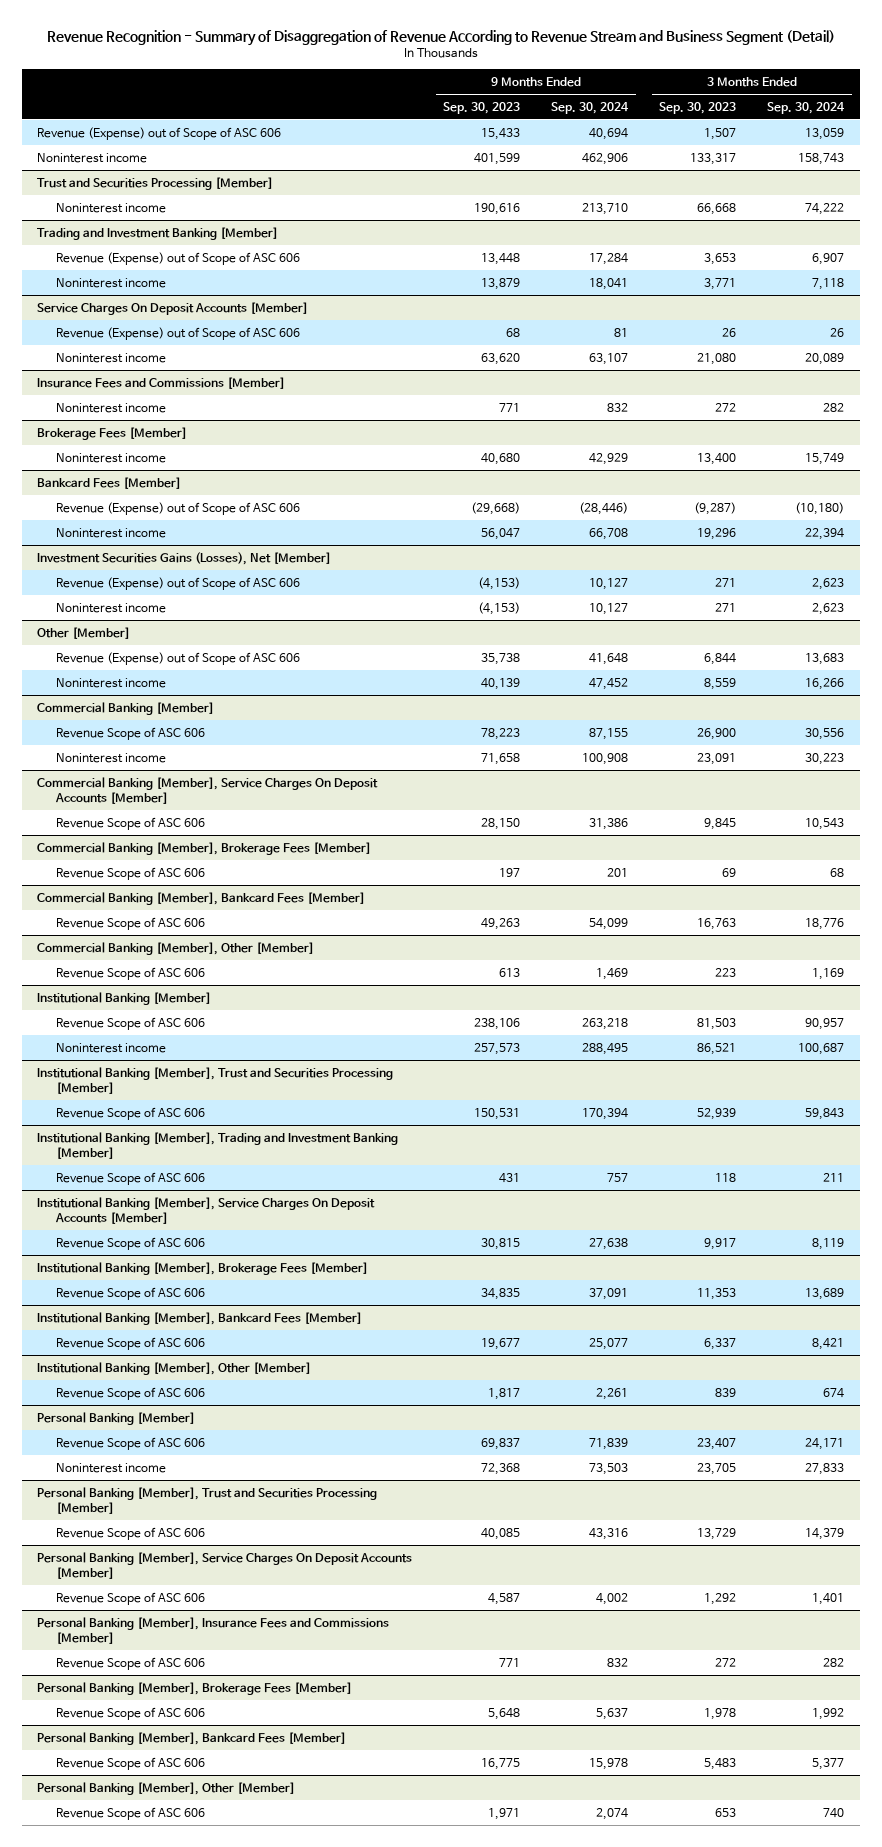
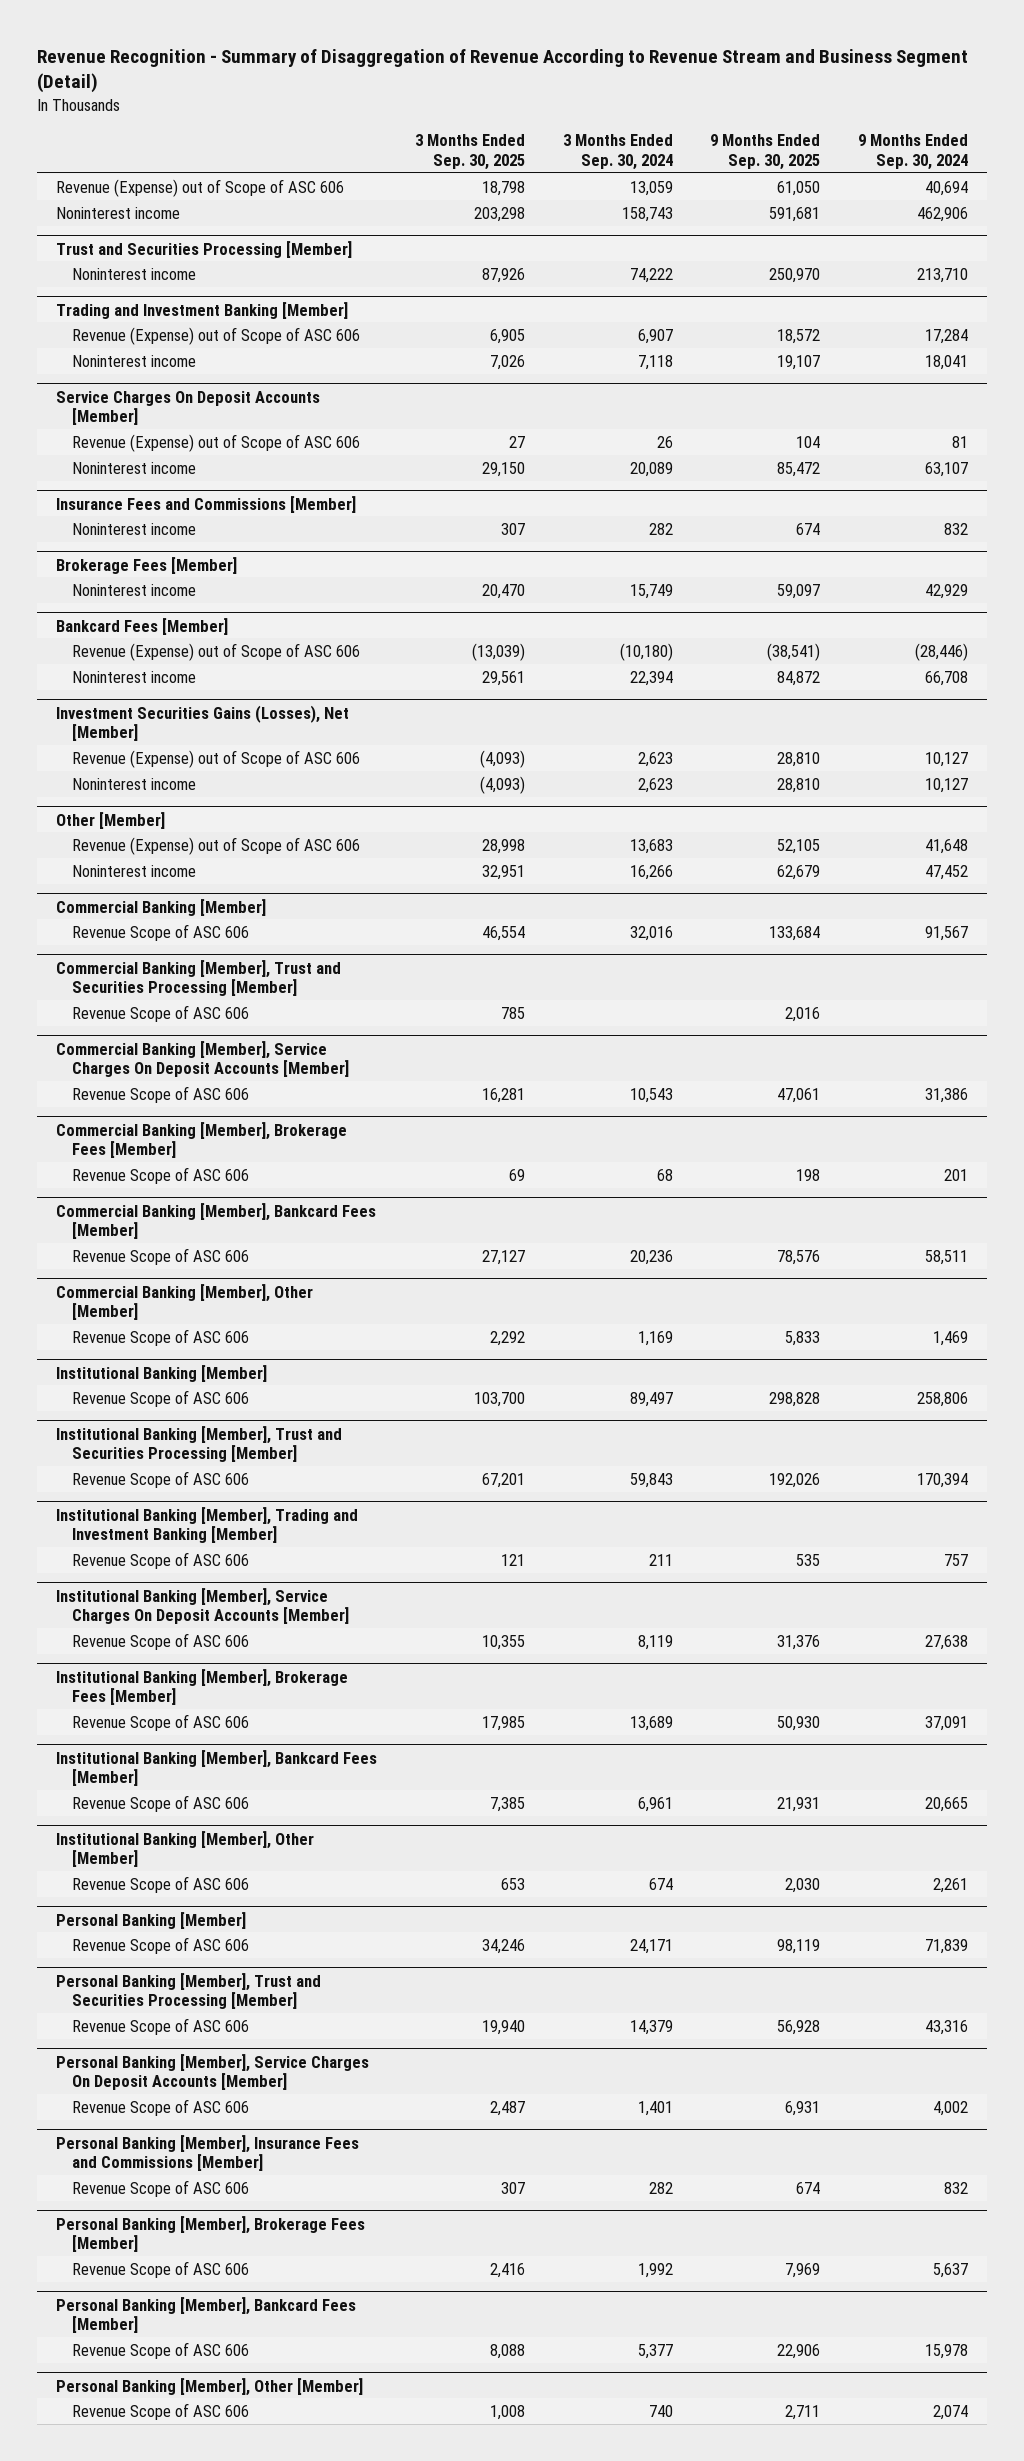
- | 9 Months Ended Sep. 30, 2023 | 9 Months Ended Sep. 30, 2024 | 3 Months Ended Sep. 30, 2023 | 3 Months Ended Sep. 30, 2024
+ | 3 Months Ended Sep. 30, 2025 | 3 Months Ended Sep. 30, 2024 | 9 Months Ended Sep. 30, 2025 | 9 Months Ended Sep. 30, 2024
@ Commercial Banking [Member]
- Revenue Scope of ASC 606 | 78,223 | 87,155 | 26,900 | 30,556
- Noninterest income | 71,658 | 100,908 | 23,091 | 30,223
+ Revenue Scope of ASC 606 | 46,554 | 32,016 | 133,684 | 91,567
+ Commercial Banking [Member], Trust and Securities Processing [Member]
+ Revenue Scope of ASC 606 | 785 | | 2,016 |
@ Commercial Banking [Member], Bankcard Fees [Member]
- Revenue Scope of ASC 606 | 49,263 | 54,099 | 16,763 | 18,776
+ Revenue Scope of ASC 606 | 27,127 | 20,236 | 78,576 | 58,511
@ Institutional Banking [Member]
- Revenue Scope of ASC 606 | 238,106 | 263,218 | 81,503 | 90,957
- Noninterest income | 257,573 | 288,495 | 86,521 | 100,687
+ Revenue Scope of ASC 606 | 103,700 | 89,497 | 298,828 | 258,806
@ Institutional Banking [Member], Bankcard Fees [Member]
- Revenue Scope of ASC 606 | 19,677 | 25,077 | 6,337 | 8,421
+ Revenue Scope of ASC 606 | 7,385 | 6,961 | 21,931 | 20,665
@ Personal Banking [Member]
- Noninterest income | 72,368 | 73,503 | 23,705 | 27,833

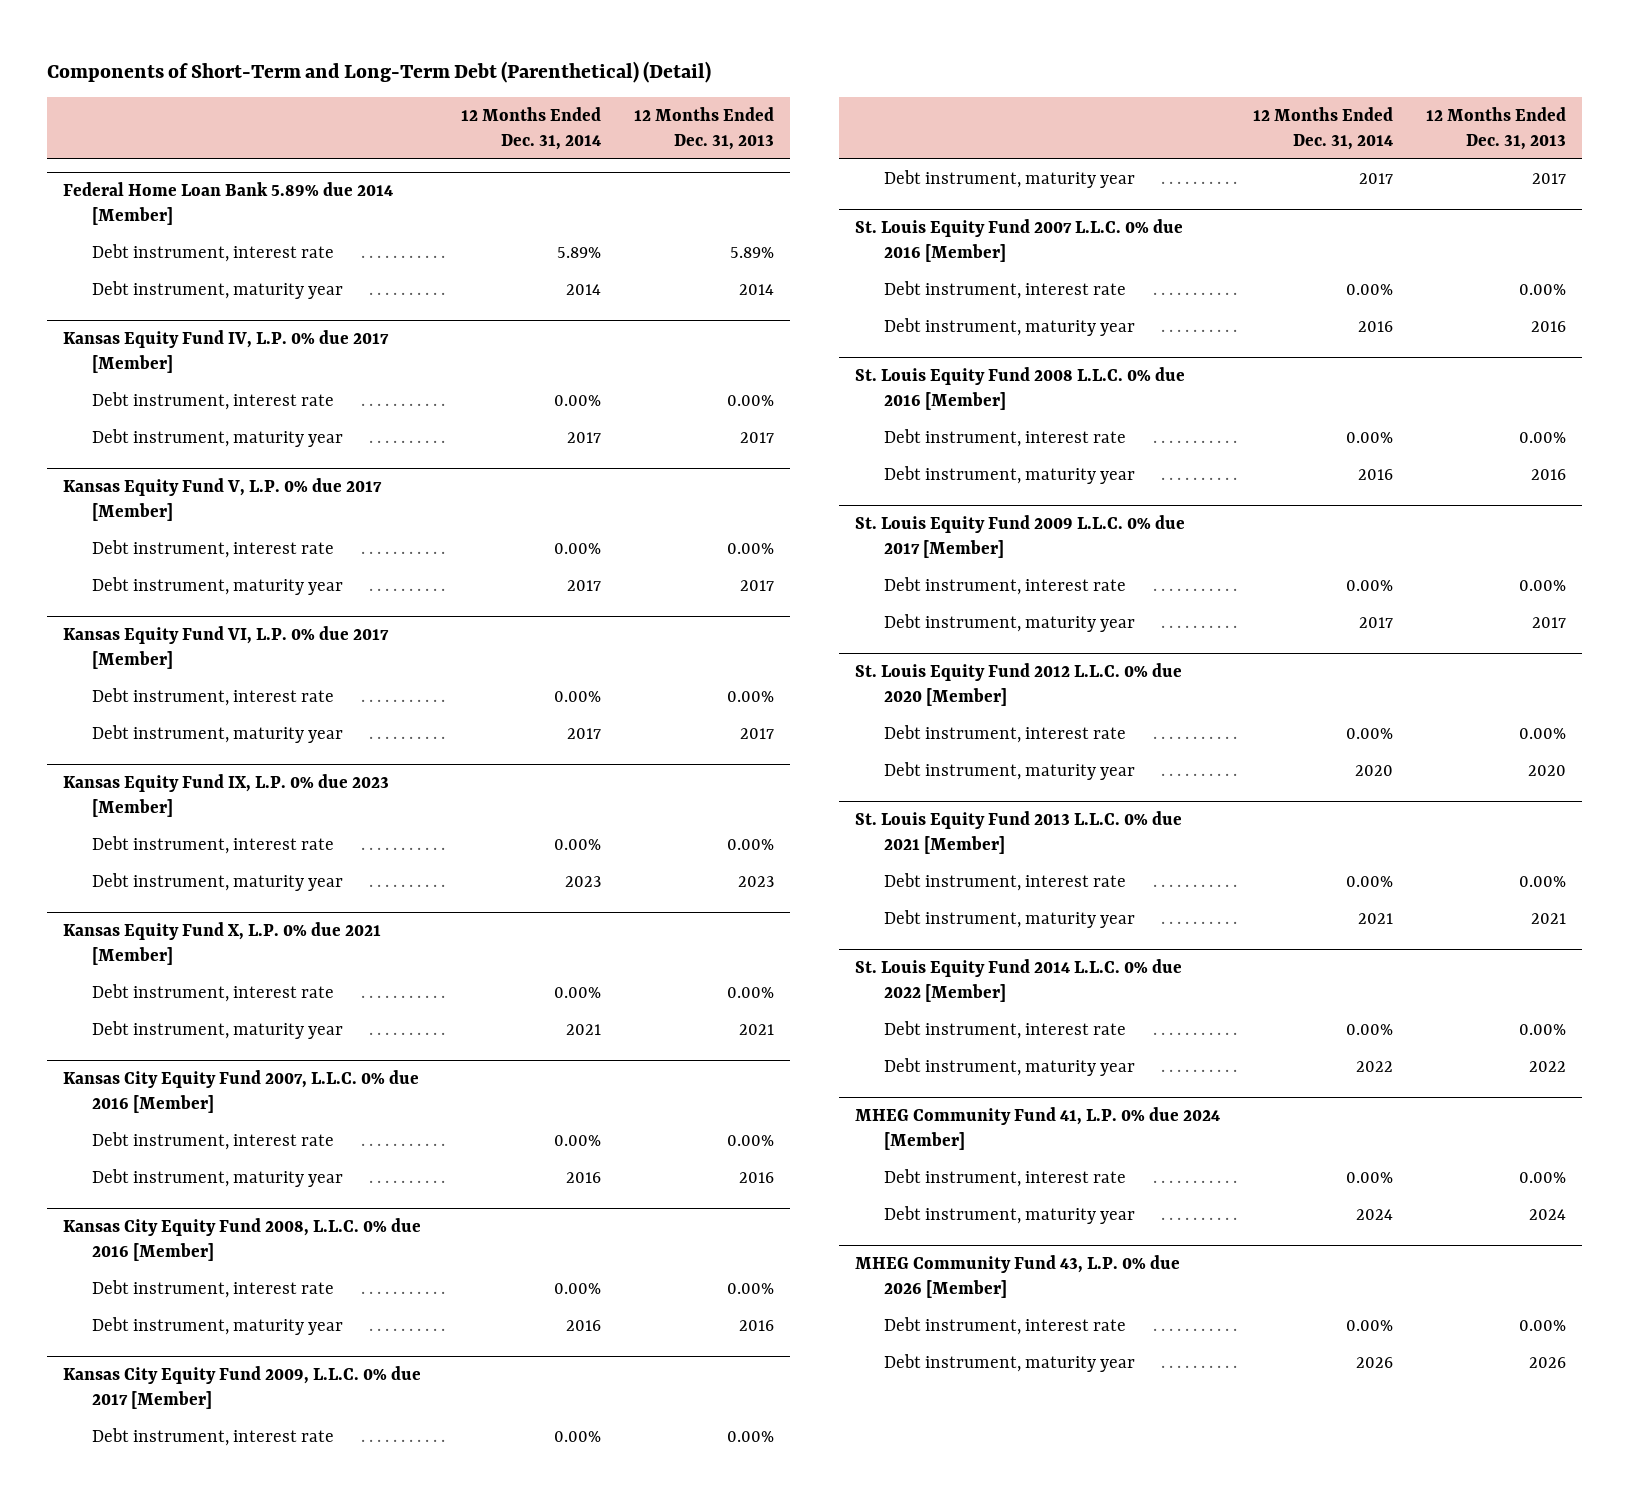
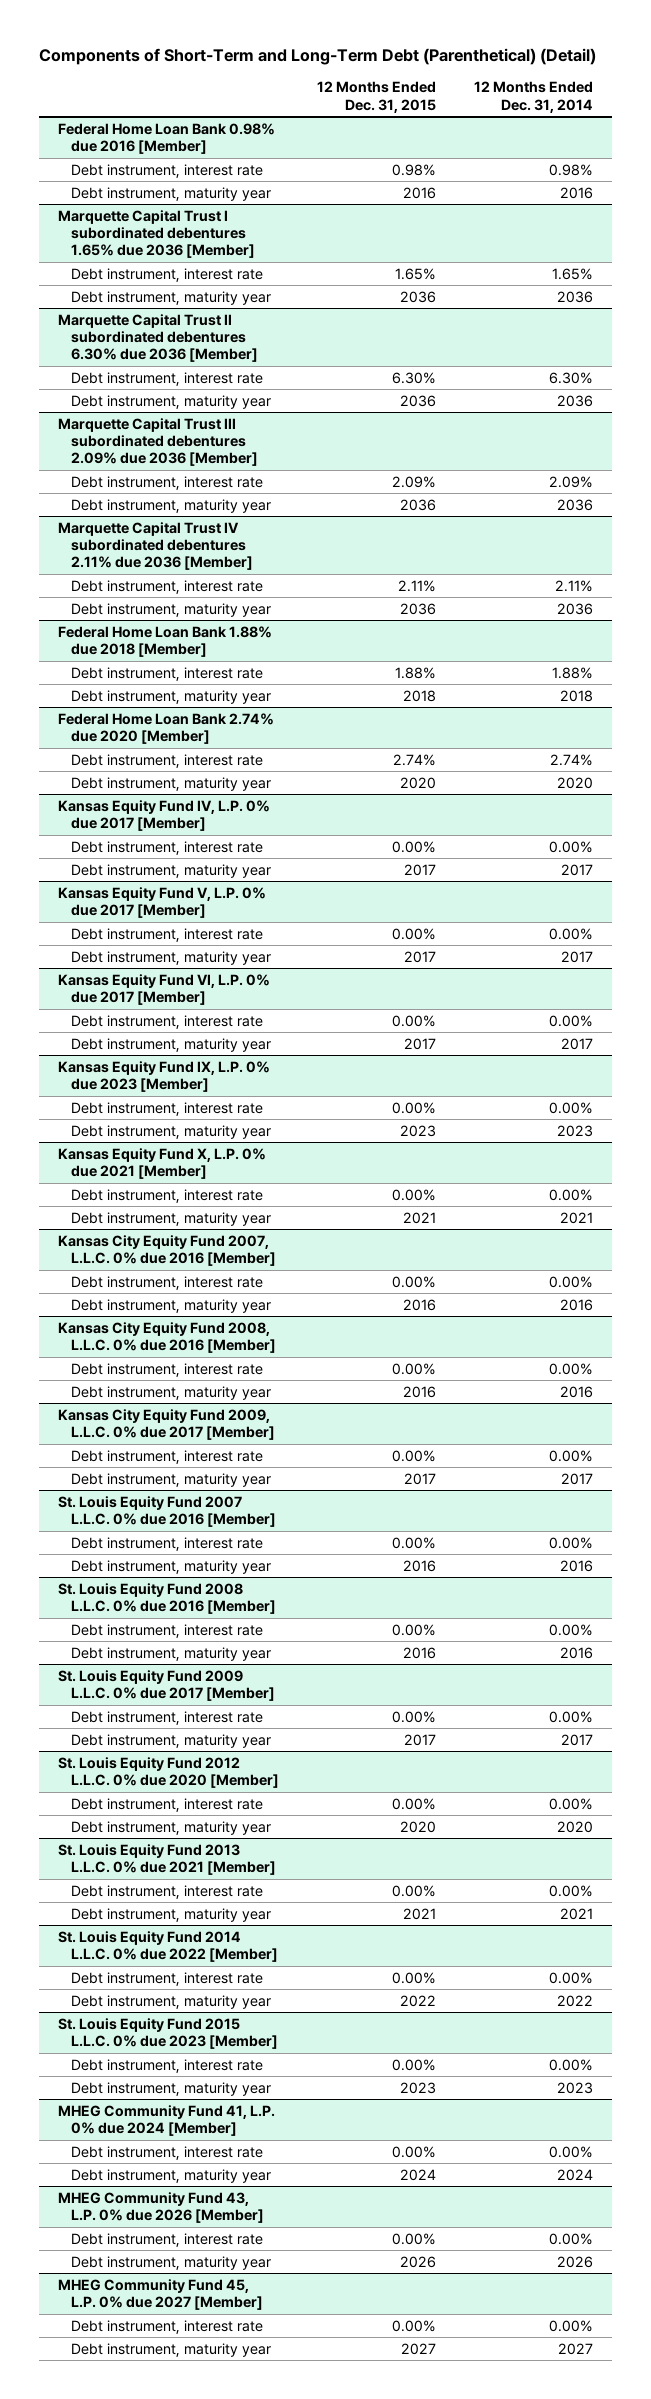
- | 12 Months Ended Dec. 31, 2014 | 12 Months Ended Dec. 31, 2013
+ | 12 Months Ended Dec. 31, 2015 | 12 Months Ended Dec. 31, 2014
- Federal Home Loan Bank 5.89% due 2014 [Member]
- Debt instrument, interest rate | 5.89% | 5.89%
- Debt instrument, maturity year | 2014 | 2014
+ Federal Home Loan Bank 0.98% due 2016 [Member]
+ Debt instrument, interest rate | 0.98% | 0.98%
+ Debt instrument, maturity year | 2016 | 2016
+ Marquette Capital Trust I subordinated debentures 1.65% due 2036 [Member]
+ Debt instrument, interest rate | 1.65% | 1.65%
+ Debt instrument, maturity year | 2036 | 2036
+ Marquette Capital Trust II subordinated debentures 6.30% due 2036 [Member]
+ Debt instrument, interest rate | 6.30% | 6.30%
+ Debt instrument, maturity year | 2036 | 2036
+ Marquette Capital Trust III subordinated debentures 2.09% due 2036 [Member]
+ Debt instrument, interest rate | 2.09% | 2.09%
+ Debt instrument, maturity year | 2036 | 2036
+ Marquette Capital Trust IV subordinated debentures 2.11% due 2036 [Member]
+ Debt instrument, interest rate | 2.11% | 2.11%
+ Debt instrument, maturity year | 2036 | 2036
+ Federal Home Loan Bank 1.88% due 2018 [Member]
+ Debt instrument, interest rate | 1.88% | 1.88%
+ Debt instrument, maturity year | 2018 | 2018
+ Federal Home Loan Bank 2.74% due 2020 [Member]
+ Debt instrument, interest rate | 2.74% | 2.74%
+ Debt instrument, maturity year | 2020 | 2020
+ St. Louis Equity Fund 2015 L.L.C. 0% due 2023 [Member]
+ Debt instrument, interest rate | 0.00% | 0.00%
+ Debt instrument, maturity year | 2023 | 2023
+ MHEG Community Fund 45, L.P. 0% due 2027 [Member]
+ Debt instrument, interest rate | 0.00% | 0.00%
+ Debt instrument, maturity year | 2027 | 2027

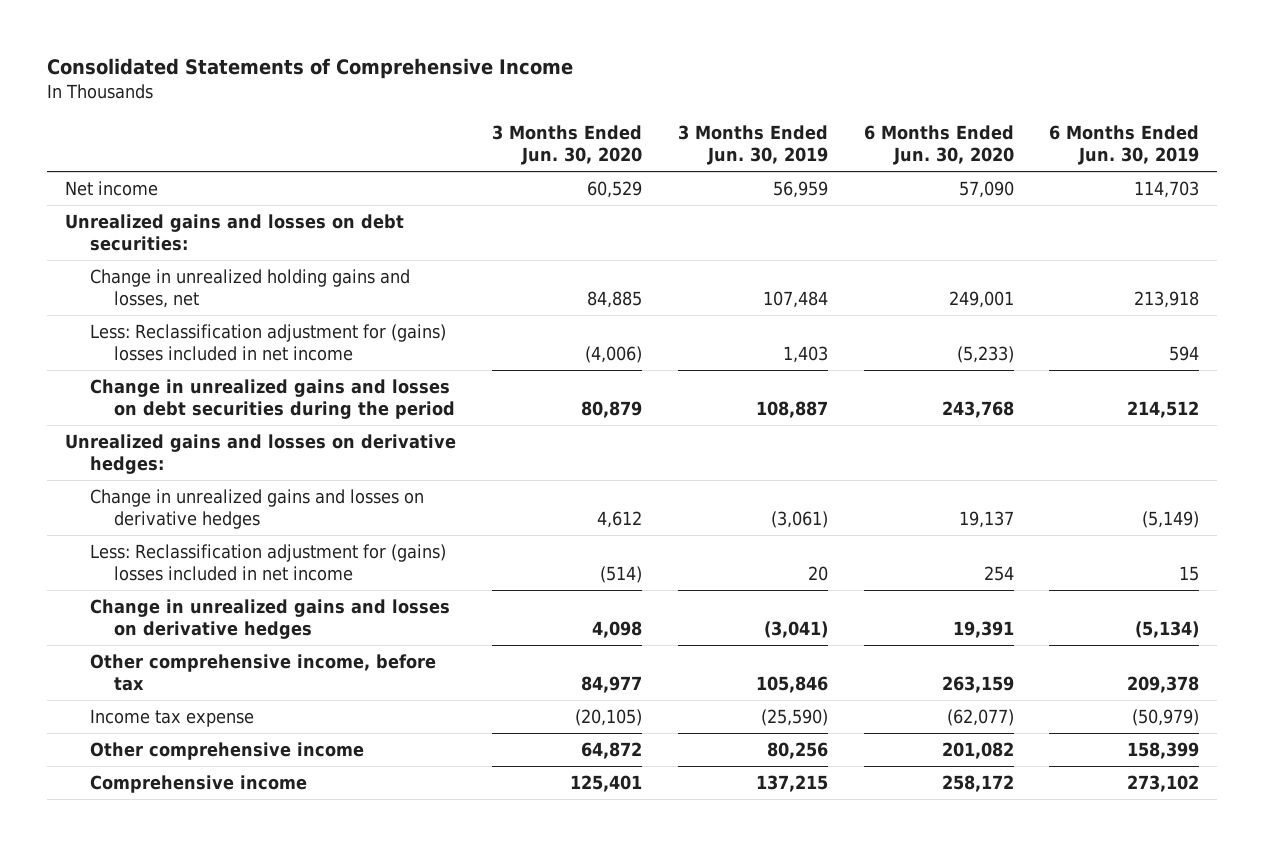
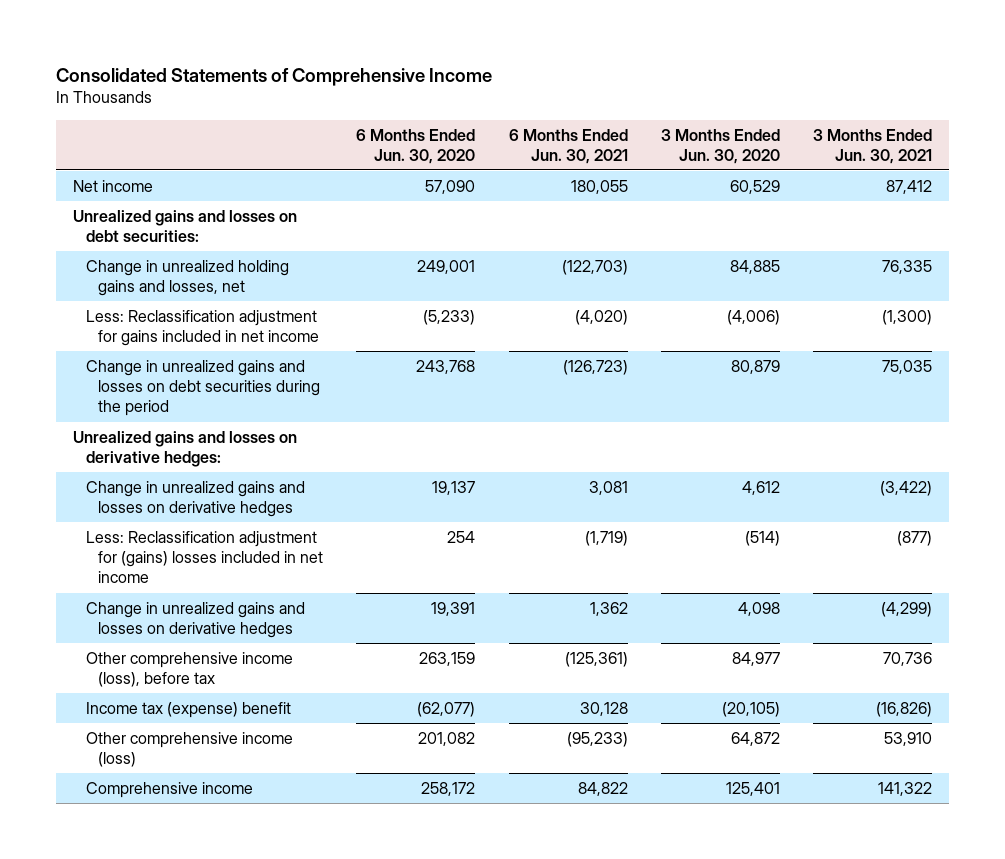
- | 3 Months Ended Jun. 30, 2020 | 3 Months Ended Jun. 30, 2019 | 6 Months Ended Jun. 30, 2020 | 6 Months Ended Jun. 30, 2019
+ | 6 Months Ended Jun. 30, 2020 | 6 Months Ended Jun. 30, 2021 | 3 Months Ended Jun. 30, 2020 | 3 Months Ended Jun. 30, 2021
- Less: Reclassification adjustment for (gains) losses included in net income | (4,006) | 1,403 | (5,233) | 594
+ Less: Reclassification adjustment for gains included in net income | (5,233) | (4,020) | (4,006) | (1,300)
- Other comprehensive income, before tax | 84,977 | 105,846 | 263,159 | 209,378
- Income tax expense | (20,105) | (25,590) | (62,077) | (50,979)
- Other comprehensive income | 64,872 | 80,256 | 201,082 | 158,399
+ Other comprehensive income (loss), before tax | 263,159 | (125,361) | 84,977 | 70,736
+ Income tax (expense) benefit | (62,077) | 30,128 | (20,105) | (16,826)
+ Other comprehensive income (loss) | 201,082 | (95,233) | 64,872 | 53,910

